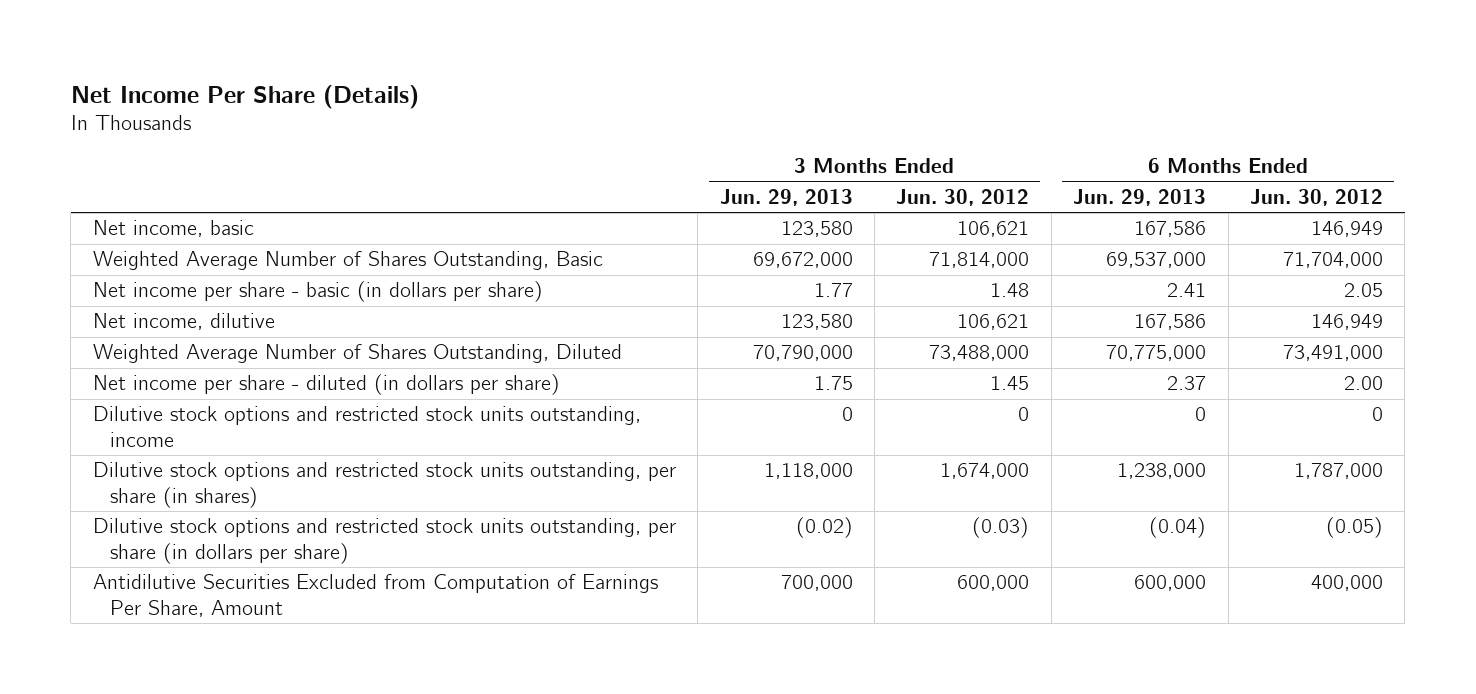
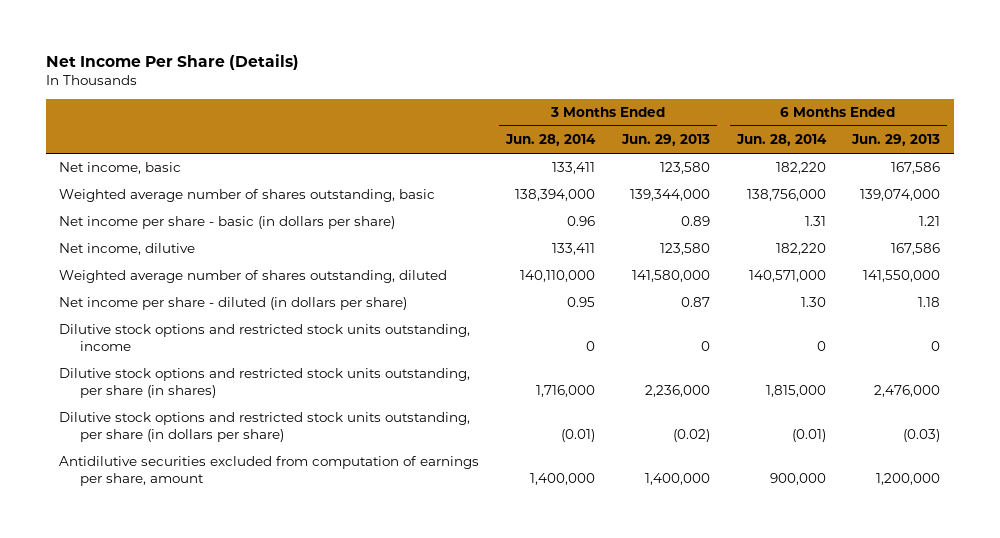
- | 3 Months Ended Jun. 29, 2013 | 3 Months Ended Jun. 30, 2012 | 6 Months Ended Jun. 29, 2013 | 6 Months Ended Jun. 30, 2012
+ | 3 Months Ended Jun. 28, 2014 | 3 Months Ended Jun. 29, 2013 | 6 Months Ended Jun. 28, 2014 | 6 Months Ended Jun. 29, 2013
- Weighted Average Number of Shares Outstanding, Basic | 69,672,000 | 71,814,000 | 69,537,000 | 71,704,000
- Net income per share - basic (in dollars per share) | 1.77 | 1.48 | 2.41 | 2.05
+ Weighted average number of shares outstanding, basic | 138,394,000 | 139,344,000 | 138,756,000 | 139,074,000
+ Net income per share - basic (in dollars per share) | 0.96 | 0.89 | 1.31 | 1.21
- Weighted Average Number of Shares Outstanding, Diluted | 70,790,000 | 73,488,000 | 70,775,000 | 73,491,000
- Net income per share - diluted (in dollars per share) | 1.75 | 1.45 | 2.37 | 2.00
+ Weighted average number of shares outstanding, diluted | 140,110,000 | 141,580,000 | 140,571,000 | 141,550,000
+ Net income per share - diluted (in dollars per share) | 0.95 | 0.87 | 1.30 | 1.18
- Dilutive stock options and restricted stock units outstanding, per share (in shares) | 1,118,000 | 1,674,000 | 1,238,000 | 1,787,000
- Dilutive stock options and restricted stock units outstanding, per share (in dollars per share) | (0.02) | (0.03) | (0.04) | (0.05)
- Antidilutive Securities Excluded from Computation of Earnings Per Share, Amount | 700,000 | 600,000 | 600,000 | 400,000
+ Dilutive stock options and restricted stock units outstanding, per share (in shares) | 1,716,000 | 2,236,000 | 1,815,000 | 2,476,000
+ Dilutive stock options and restricted stock units outstanding, per share (in dollars per share) | (0.01) | (0.02) | (0.01) | (0.03)
+ Antidilutive securities excluded from computation of earnings per share, amount | 1,400,000 | 1,400,000 | 900,000 | 1,200,000

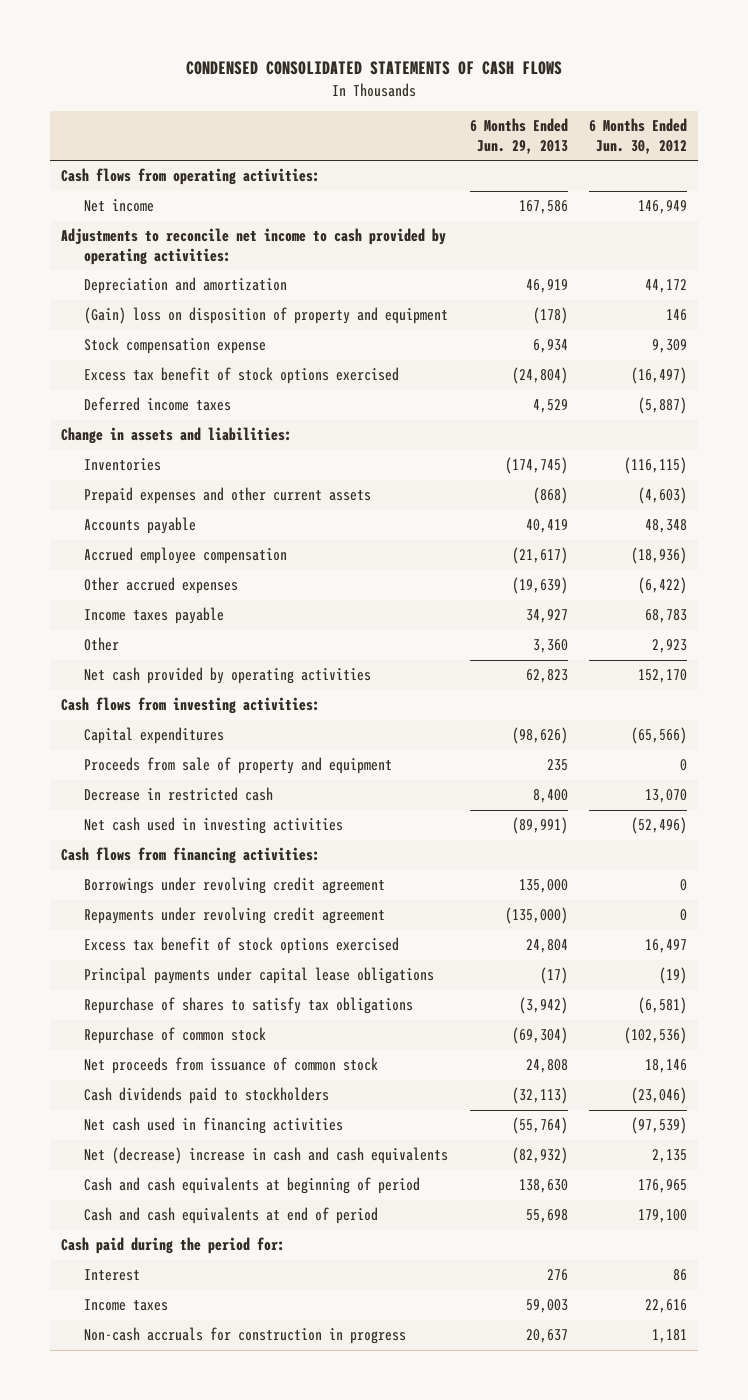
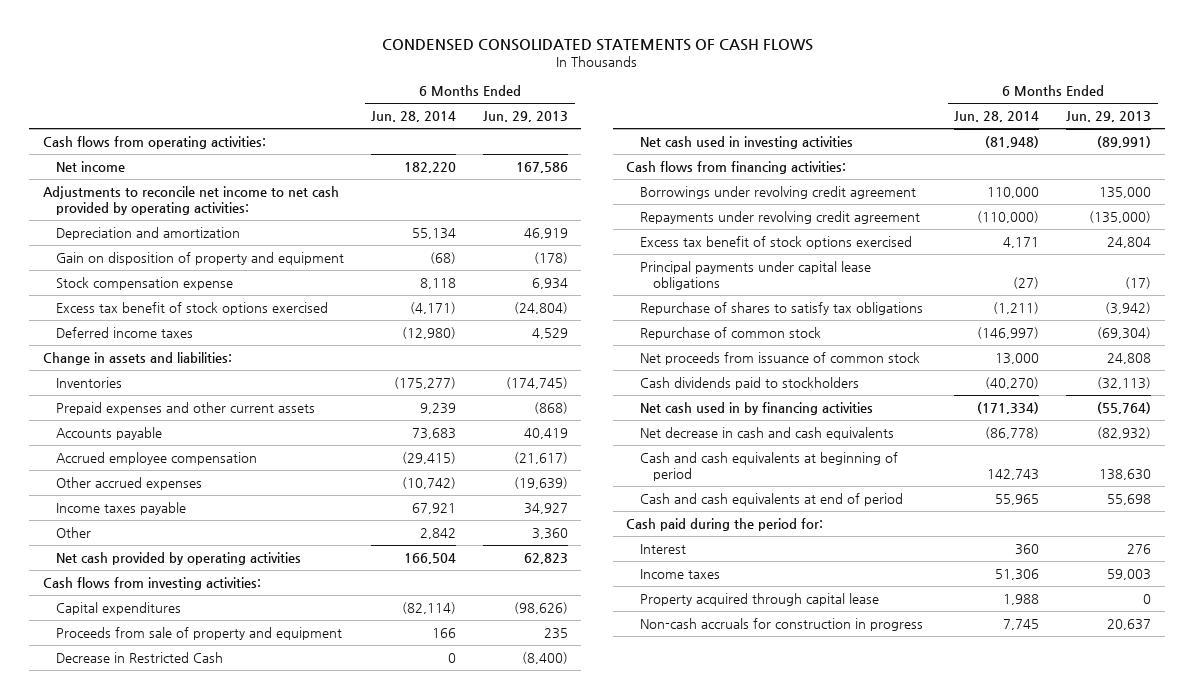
- | 6 Months Ended Jun. 29, 2013 | 6 Months Ended Jun. 30, 2012
+ | 6 Months Ended Jun. 28, 2014 | 6 Months Ended Jun. 29, 2013
- Adjustments to reconcile net income to cash provided by operating activities:
+ Adjustments to reconcile net income to net cash provided by operating activities:
- (Gain) loss on disposition of property and equipment | (178) | 146
+ Gain on disposition of property and equipment | (68) | (178)
- Decrease in restricted cash | 8,400 | 13,070
+ Decrease in Restricted Cash | 0 | (8,400)
- Net cash used in financing activities | (55,764) | (97,539)
- Net (decrease) increase in cash and cash equivalents | (82,932) | 2,135
+ Net cash used in by financing activities | (171,334) | (55,764)
+ Net decrease in cash and cash equivalents | (86,778) | (82,932)
+ Property acquired through capital lease | 1,988 | 0

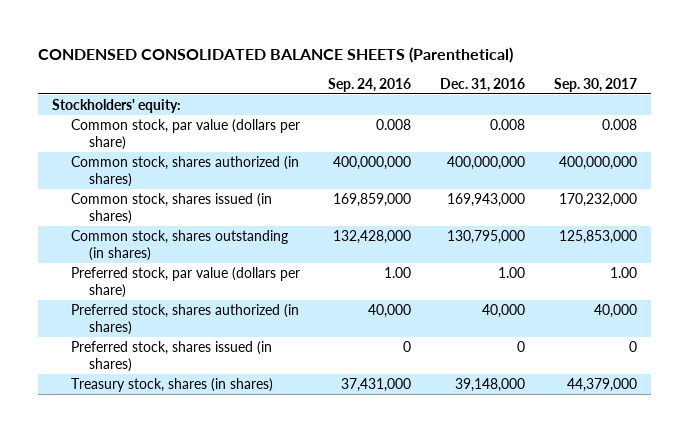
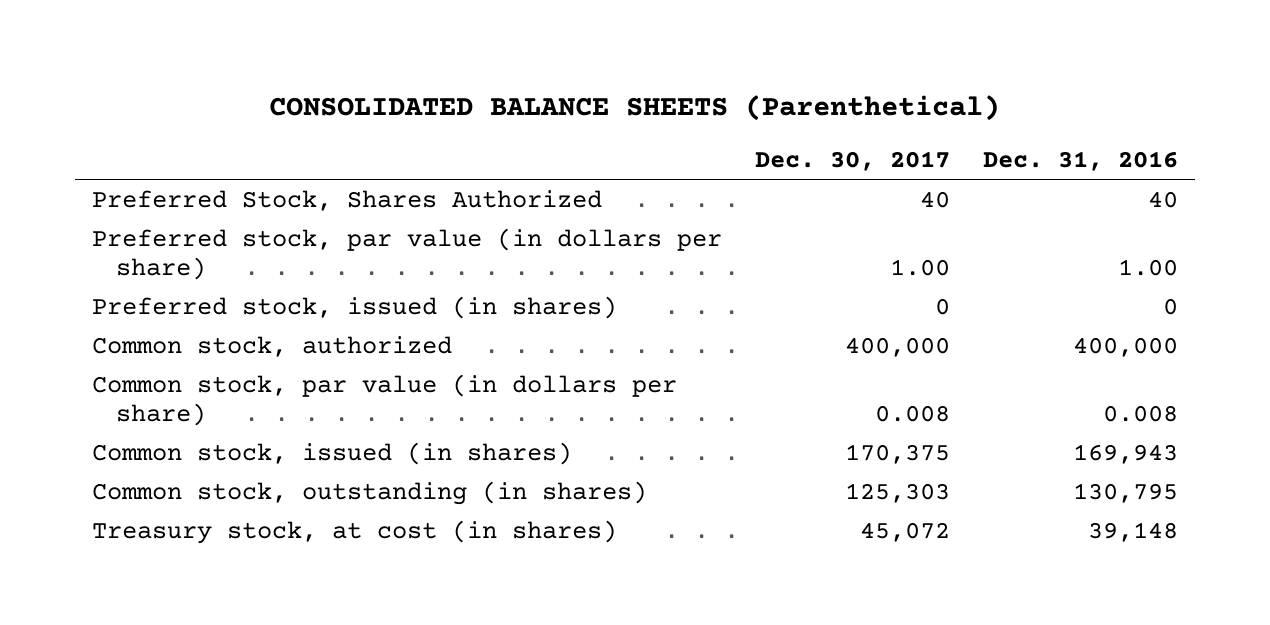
- CONDENSED CONSOLIDATED BALANCE SHEETS (Parenthetical)
+ CONSOLIDATED BALANCE SHEETS (Parenthetical)
- | Sep. 24, 2016 | Dec. 31, 2016 | Sep. 30, 2017
+ | Dec. 30, 2017 | Dec. 31, 2016
- Stockholders' equity:
- Common stock, par value (dollars per share) | 0.008 | 0.008 | 0.008
- Common stock, shares authorized (in shares) | 400,000,000 | 400,000,000 | 400,000,000
- Common stock, shares issued (in shares) | 169,859,000 | 169,943,000 | 170,232,000
- Common stock, shares outstanding (in shares) | 132,428,000 | 130,795,000 | 125,853,000
- Preferred stock, par value (dollars per share) | 1.00 | 1.00 | 1.00
- Preferred stock, shares authorized (in shares) | 40,000 | 40,000 | 40,000
- Preferred stock, shares issued (in shares) | 0 | 0 | 0
- Treasury stock, shares (in shares) | 37,431,000 | 39,148,000 | 44,379,000
+ Preferred Stock, Shares Authorized | 40 | 40
+ Preferred stock, par value (in dollars per share) | 1.00 | 1.00
+ Preferred stock, issued (in shares) | 0 | 0
+ Common stock, authorized | 400,000 | 400,000
+ Common stock, par value (in dollars per share) | 0.008 | 0.008
+ Common stock, issued (in shares) | 170,375 | 169,943
+ Common stock, outstanding (in shares) | 125,303 | 130,795
+ Treasury stock, at cost (in shares) | 45,072 | 39,148

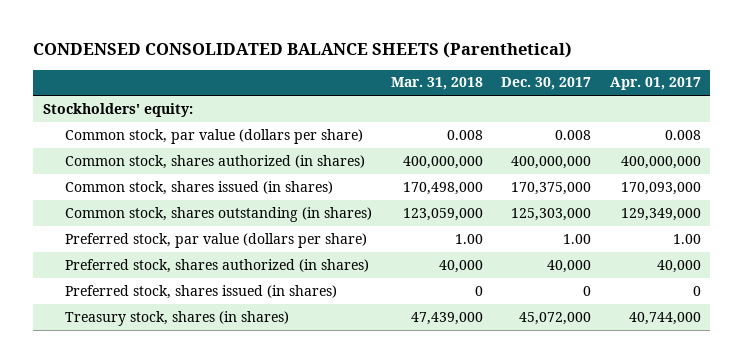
- CONSOLIDATED BALANCE SHEETS (Parenthetical)
+ CONDENSED CONSOLIDATED BALANCE SHEETS (Parenthetical)
- | Dec. 30, 2017 | Dec. 31, 2016
+ | Mar. 31, 2018 | Dec. 30, 2017 | Apr. 01, 2017
- Preferred Stock, Shares Authorized | 40 | 40
- Preferred stock, par value (in dollars per share) | 1.00 | 1.00
- Preferred stock, issued (in shares) | 0 | 0
- Common stock, authorized | 400,000 | 400,000
- Common stock, par value (in dollars per share) | 0.008 | 0.008
- Common stock, issued (in shares) | 170,375 | 169,943
- Common stock, outstanding (in shares) | 125,303 | 130,795
- Treasury stock, at cost (in shares) | 45,072 | 39,148
+ Stockholders' equity:
+ Common stock, par value (dollars per share) | 0.008 | 0.008 | 0.008
+ Common stock, shares authorized (in shares) | 400,000,000 | 400,000,000 | 400,000,000
+ Common stock, shares issued (in shares) | 170,498,000 | 170,375,000 | 170,093,000
+ Common stock, shares outstanding (in shares) | 123,059,000 | 125,303,000 | 129,349,000
+ Preferred stock, par value (dollars per share) | 1.00 | 1.00 | 1.00
+ Preferred stock, shares authorized (in shares) | 40,000 | 40,000 | 40,000
+ Preferred stock, shares issued (in shares) | 0 | 0 | 0
+ Treasury stock, shares (in shares) | 47,439,000 | 45,072,000 | 40,744,000

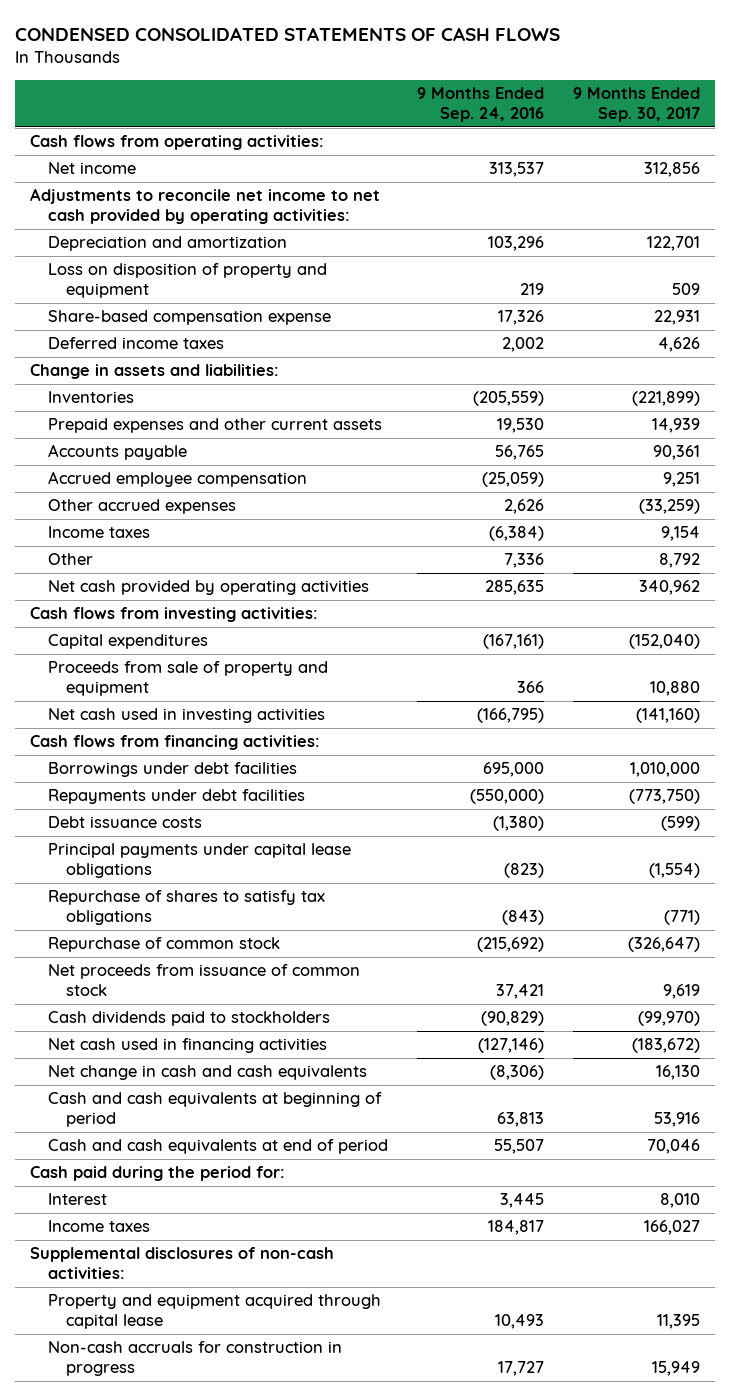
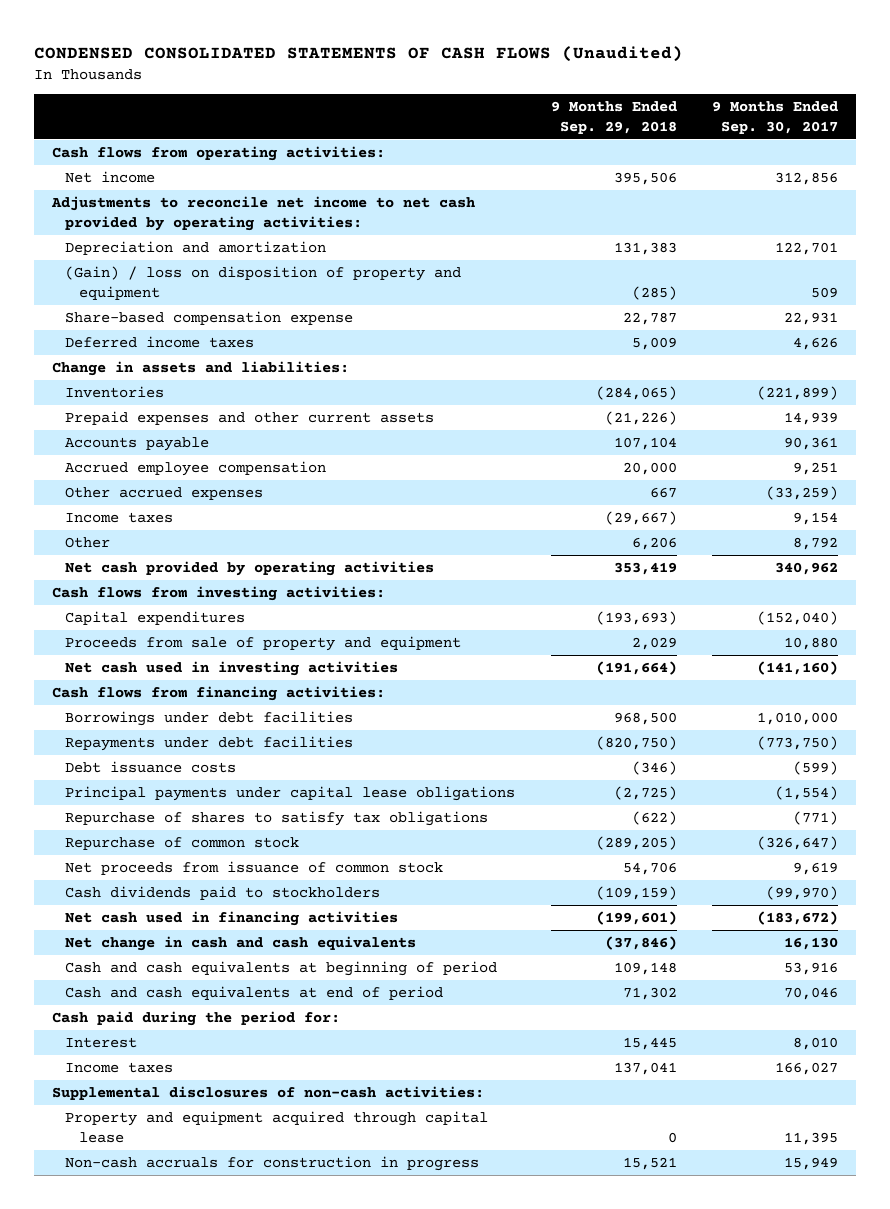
- CONDENSED CONSOLIDATED STATEMENTS OF CASH FLOWS
+ CONDENSED CONSOLIDATED STATEMENTS OF CASH FLOWS (Unaudited)
- | 9 Months Ended Sep. 24, 2016 | 9 Months Ended Sep. 30, 2017
+ | 9 Months Ended Sep. 29, 2018 | 9 Months Ended Sep. 30, 2017
- Loss on disposition of property and equipment | 219 | 509
+ (Gain) / loss on disposition of property and equipment | (285) | 509

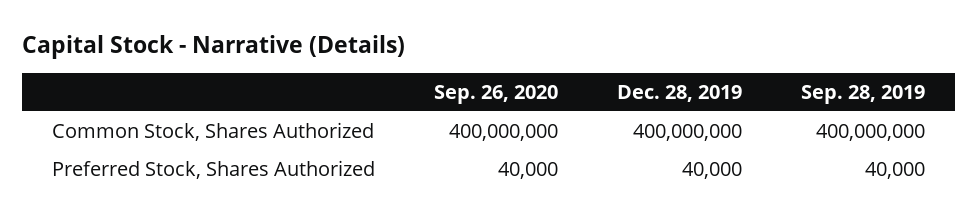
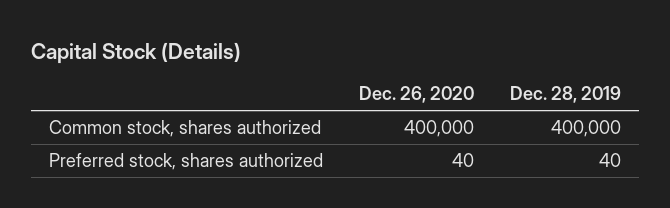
- Capital Stock - Narrative (Details)
+ Capital Stock (Details)
- | Sep. 26, 2020 | Dec. 28, 2019 | Sep. 28, 2019
+ | Dec. 26, 2020 | Dec. 28, 2019
- Common Stock, Shares Authorized | 400,000,000 | 400,000,000 | 400,000,000
- Preferred Stock, Shares Authorized | 40,000 | 40,000 | 40,000
+ Common stock, shares authorized | 400,000 | 400,000
+ Preferred stock, shares authorized | 40 | 40

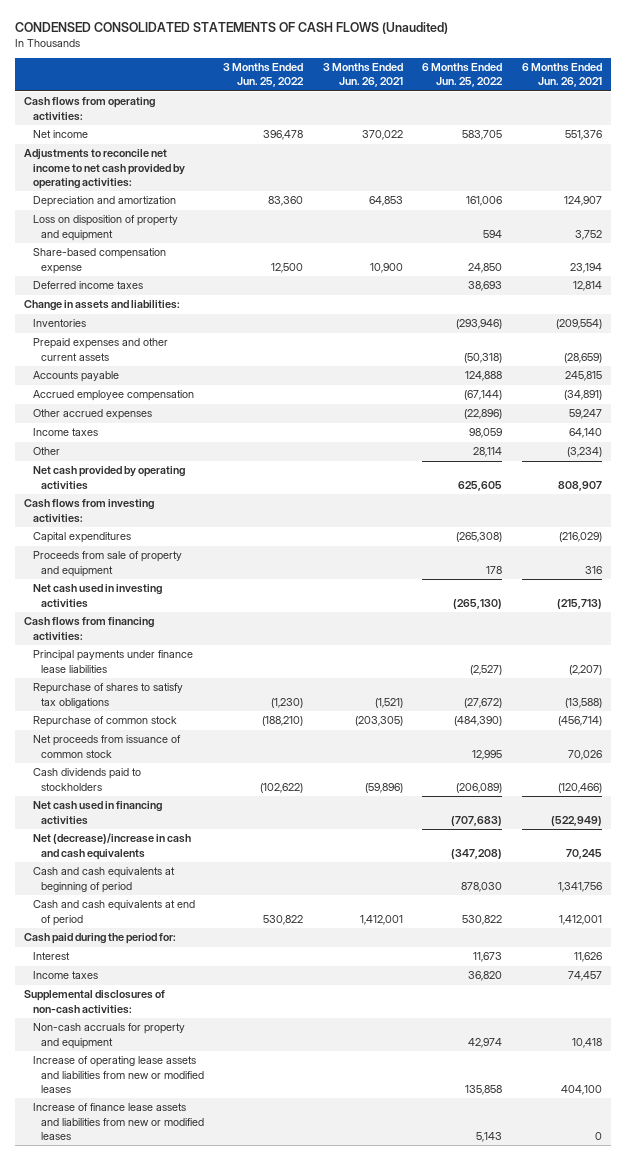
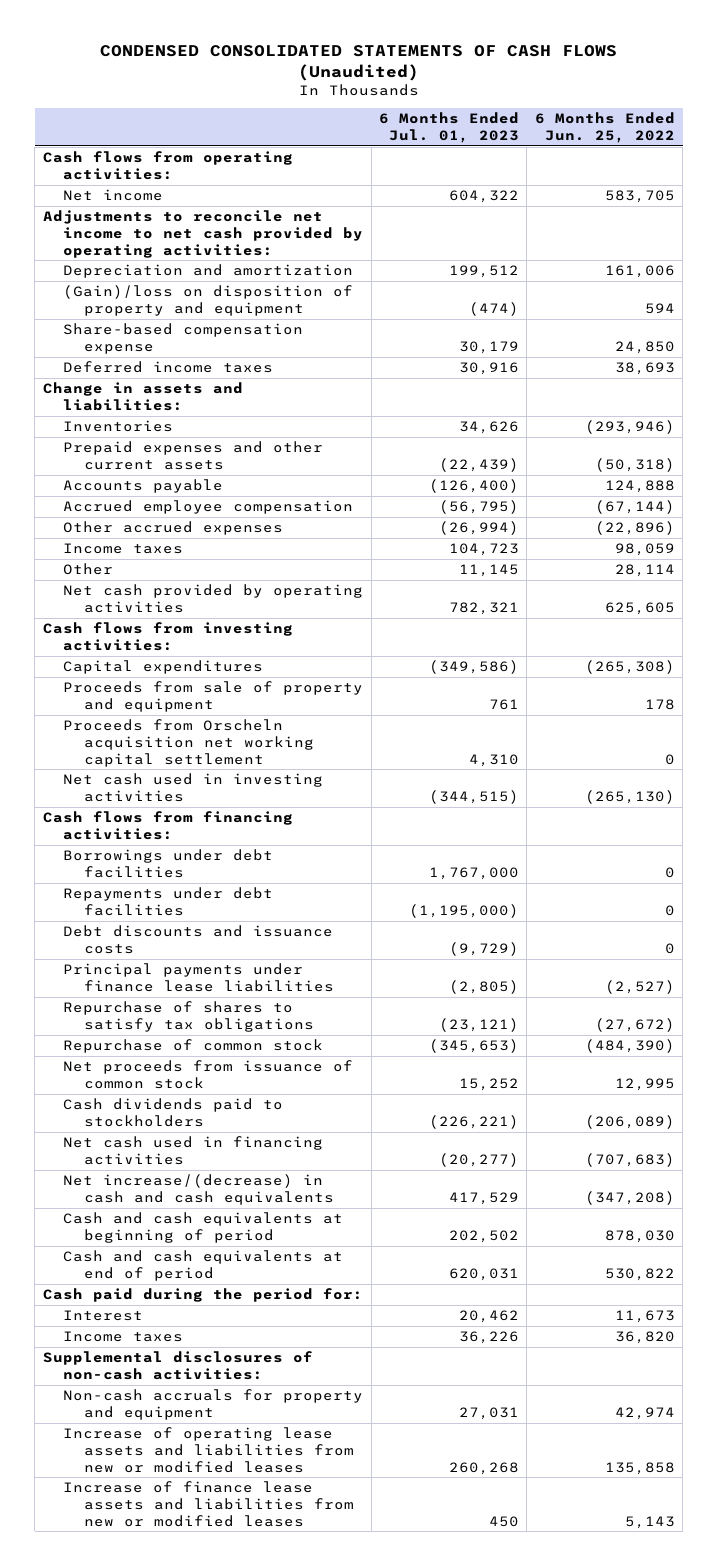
- | 3 Months Ended Jun. 25, 2022 | 3 Months Ended Jun. 26, 2021 | 6 Months Ended Jun. 25, 2022 | 6 Months Ended Jun. 26, 2021
+ | 6 Months Ended Jul. 01, 2023 | 6 Months Ended Jun. 25, 2022
- Loss on disposition of property and equipment | | | 594 | 3,752
+ (Gain)/loss on disposition of property and equipment | (474) | 594
+ Proceeds from Orscheln acquisition net working capital settlement | 4,310 | 0
+ Borrowings under debt facilities | 1,767,000 | 0
+ Repayments under debt facilities | (1,195,000) | 0
+ Debt discounts and issuance costs | (9,729) | 0
- Net (decrease)/increase in cash and cash equivalents | | | (347,208) | 70,245
+ Net increase/(decrease) in cash and cash equivalents | 417,529 | (347,208)

